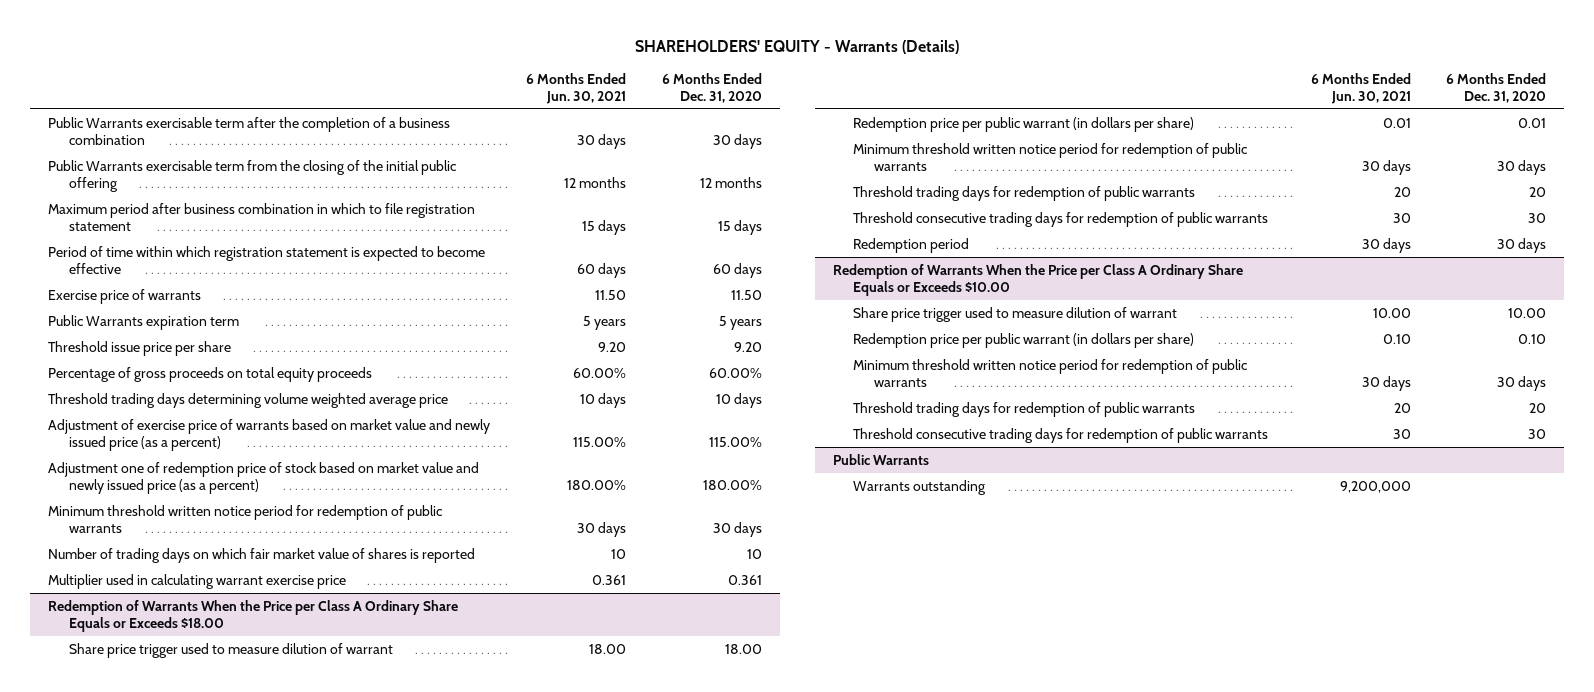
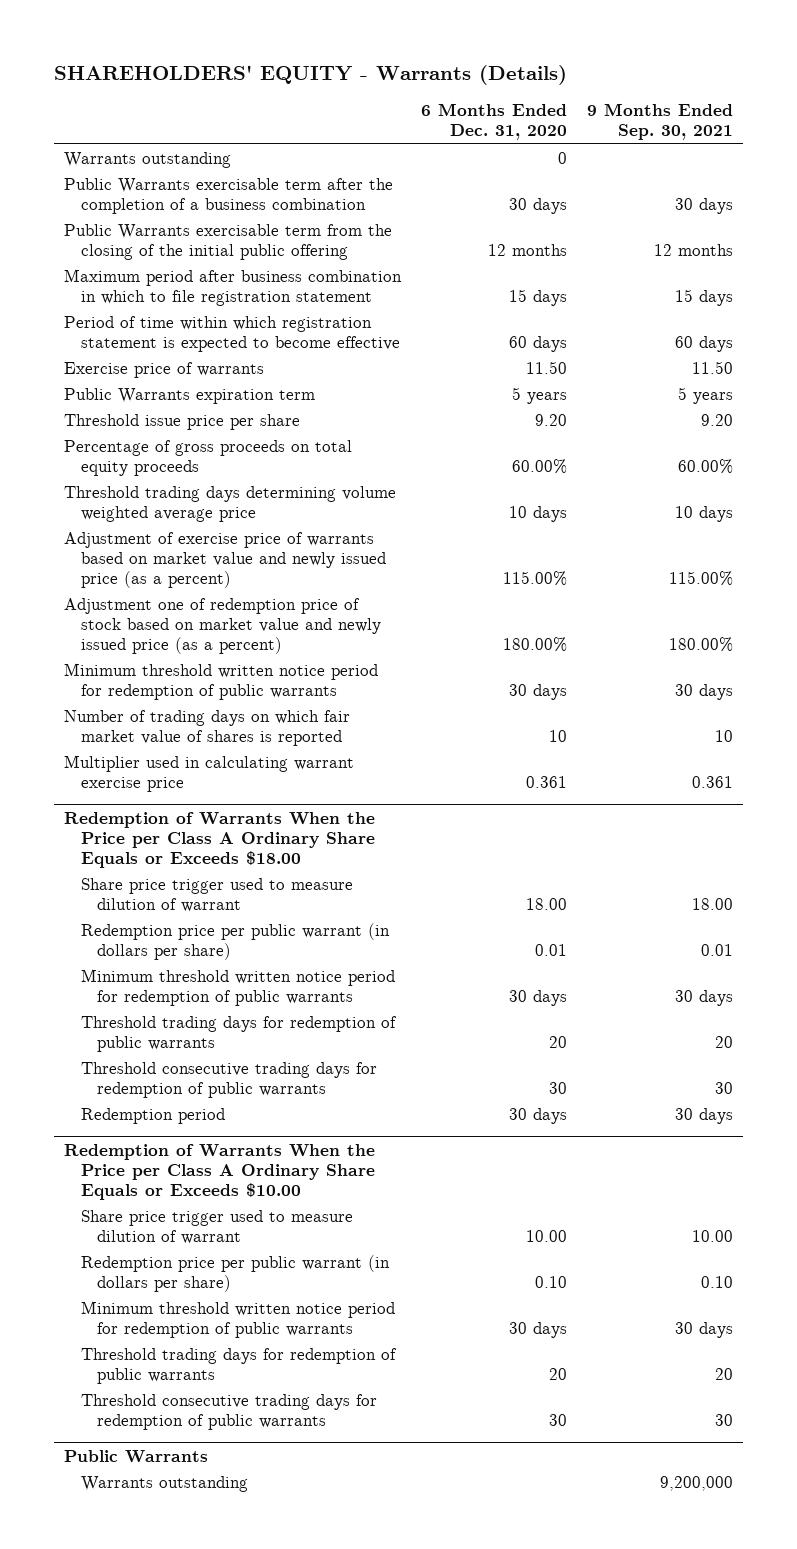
- | 6 Months Ended Jun. 30, 2021 | 6 Months Ended Dec. 31, 2020
+ | 6 Months Ended Dec. 31, 2020 | 9 Months Ended Sep. 30, 2021
+ Warrants outstanding | 0 |

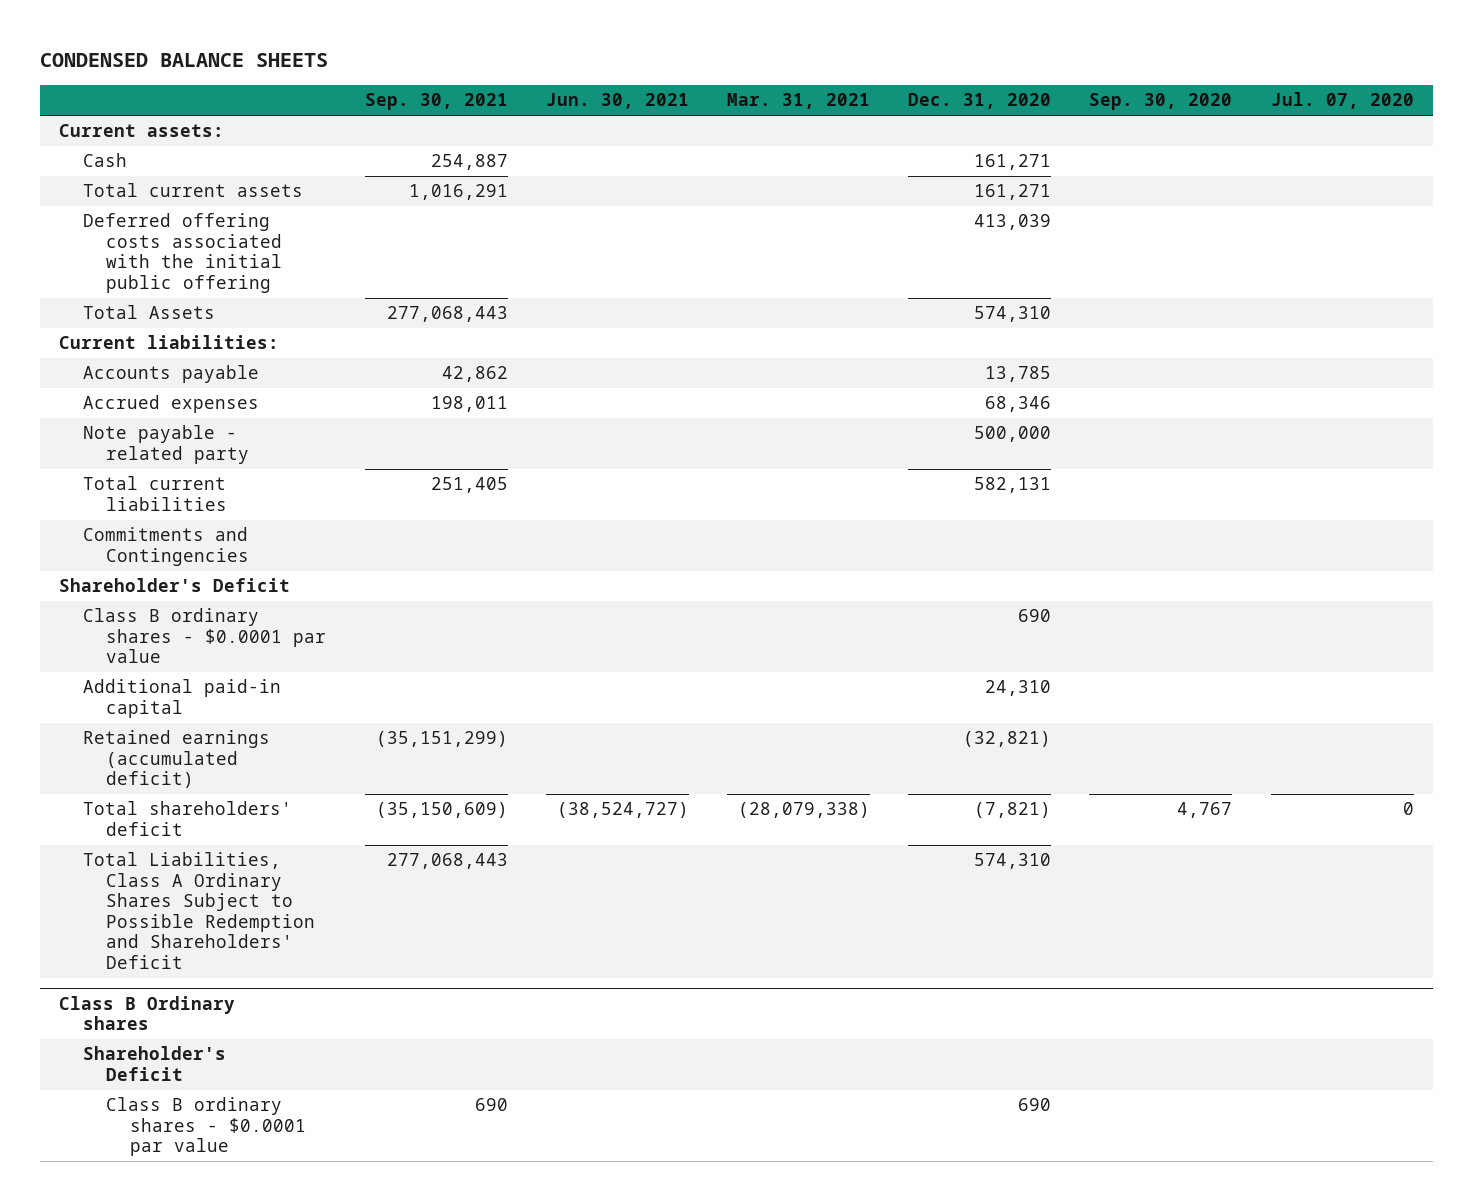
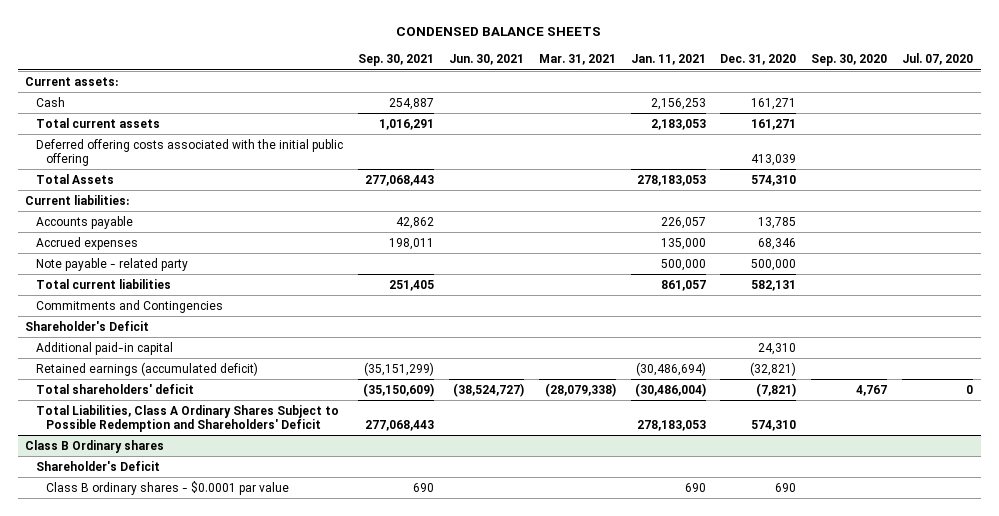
- | Sep. 30, 2021 | Jun. 30, 2021 | Mar. 31, 2021 | Dec. 31, 2020 | Sep. 30, 2020 | Jul. 07, 2020
+ | Sep. 30, 2021 | Jun. 30, 2021 | Mar. 31, 2021 | Jan. 11, 2021 | Dec. 31, 2020 | Sep. 30, 2020 | Jul. 07, 2020
- Class B ordinary shares - $0.0001 par value | | | | 690 | |

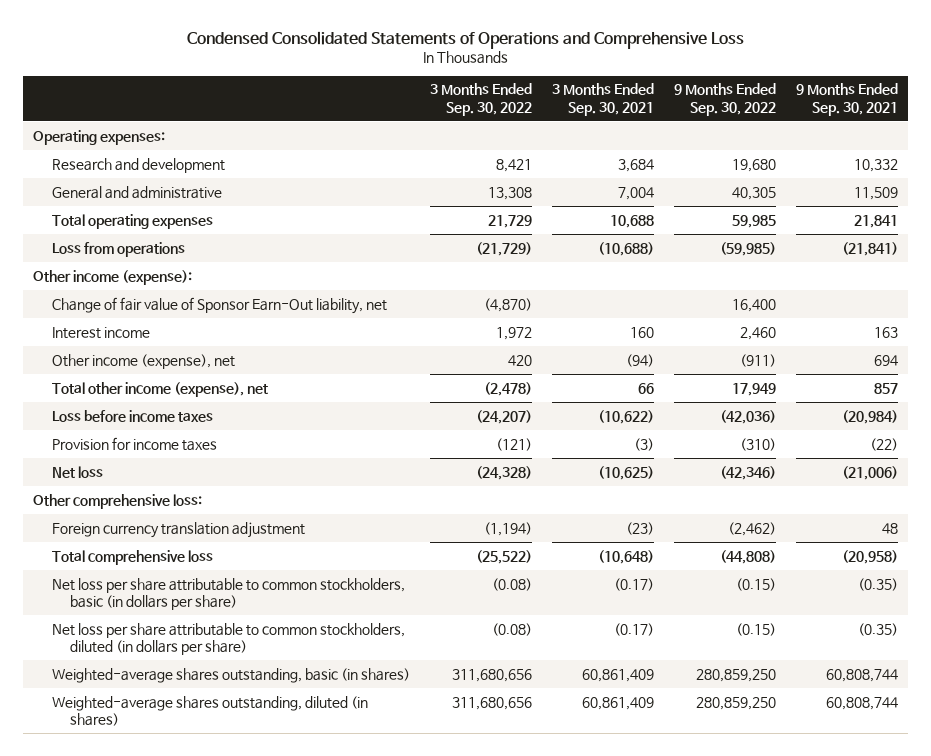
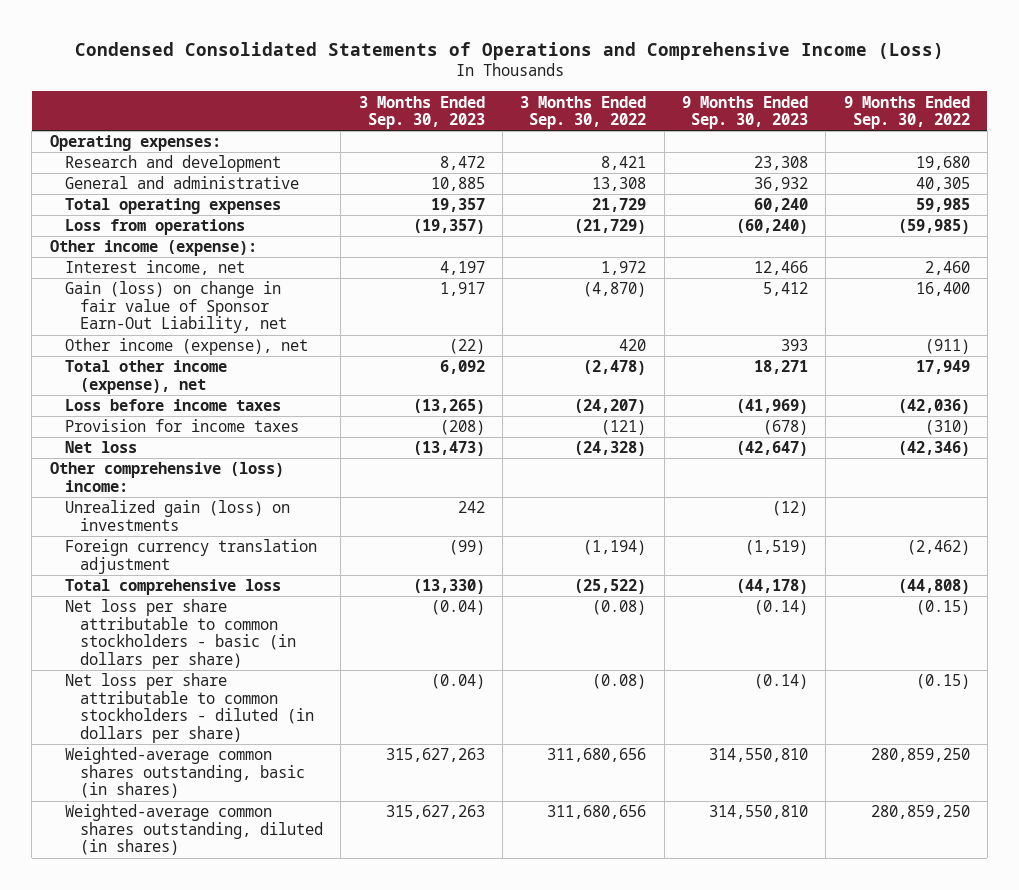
- Condensed Consolidated Statements of Operations and Comprehensive Loss
+ Condensed Consolidated Statements of Operations and Comprehensive Income (Loss)
- | 3 Months Ended Sep. 30, 2022 | 3 Months Ended Sep. 30, 2021 | 9 Months Ended Sep. 30, 2022 | 9 Months Ended Sep. 30, 2021
+ | 3 Months Ended Sep. 30, 2023 | 3 Months Ended Sep. 30, 2022 | 9 Months Ended Sep. 30, 2023 | 9 Months Ended Sep. 30, 2022
- Change of fair value of Sponsor Earn-Out liability, net | (4,870) | | 16,400 |
- Interest income | 1,972 | 160 | 2,460 | 163
+ Interest income, net | 4,197 | 1,972 | 12,466 | 2,460
+ Gain (loss) on change in fair value of Sponsor Earn-Out Liability, net | 1,917 | (4,870) | 5,412 | 16,400
- Other comprehensive loss:
+ Other comprehensive (loss) income:
+ Unrealized gain (loss) on investments | 242 | | (12) |
- Net loss per share attributable to common stockholders, basic (in dollars per share) | (0.08) | (0.17) | (0.15) | (0.35)
- Net loss per share attributable to common stockholders, diluted (in dollars per share) | (0.08) | (0.17) | (0.15) | (0.35)
- Weighted-average shares outstanding, basic (in shares) | 311,680,656 | 60,861,409 | 280,859,250 | 60,808,744
- Weighted-average shares outstanding, diluted (in shares) | 311,680,656 | 60,861,409 | 280,859,250 | 60,808,744
+ Net loss per share attributable to common stockholders - basic (in dollars per share) | (0.04) | (0.08) | (0.14) | (0.15)
+ Net loss per share attributable to common stockholders - diluted (in dollars per share) | (0.04) | (0.08) | (0.14) | (0.15)
+ Weighted-average common shares outstanding, basic (in shares) | 315,627,263 | 311,680,656 | 314,550,810 | 280,859,250
+ Weighted-average common shares outstanding, diluted (in shares) | 315,627,263 | 311,680,656 | 314,550,810 | 280,859,250

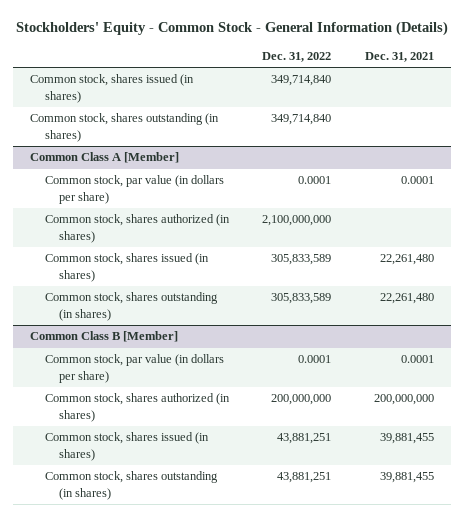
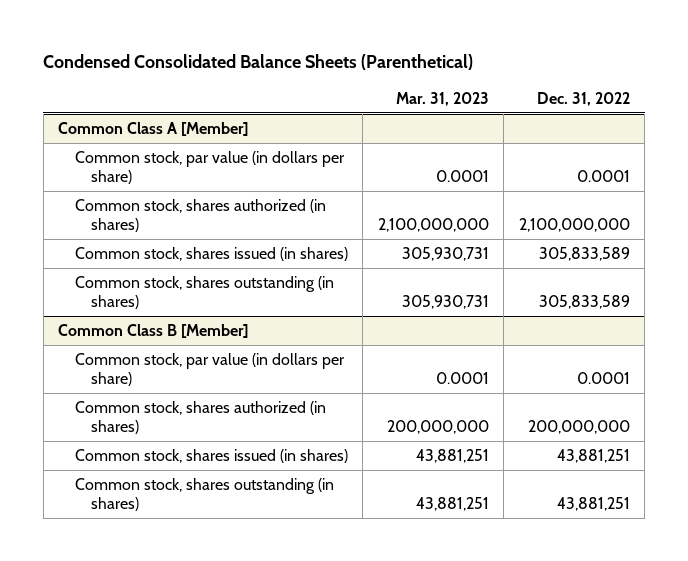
- Stockholders' Equity - Common Stock - General Information (Details)
+ Condensed Consolidated Balance Sheets (Parenthetical)
- | Dec. 31, 2022 | Dec. 31, 2021
+ | Mar. 31, 2023 | Dec. 31, 2022
- Common stock, shares issued (in shares) | 349,714,840 |
- Common stock, shares outstanding (in shares) | 349,714,840 |

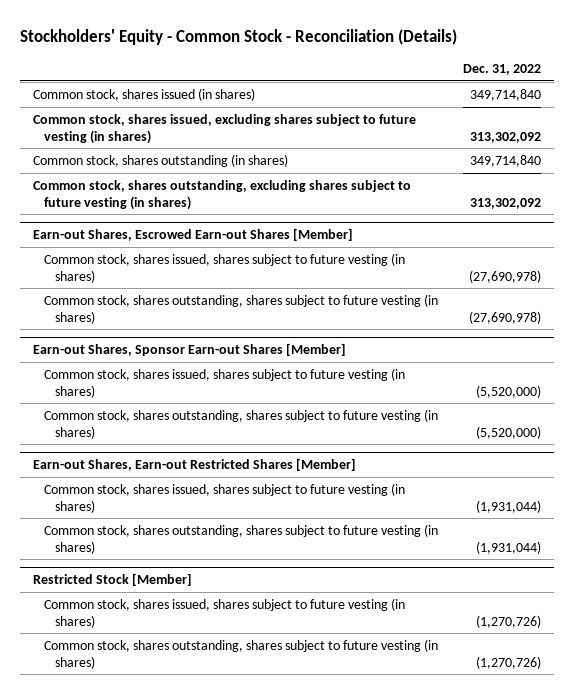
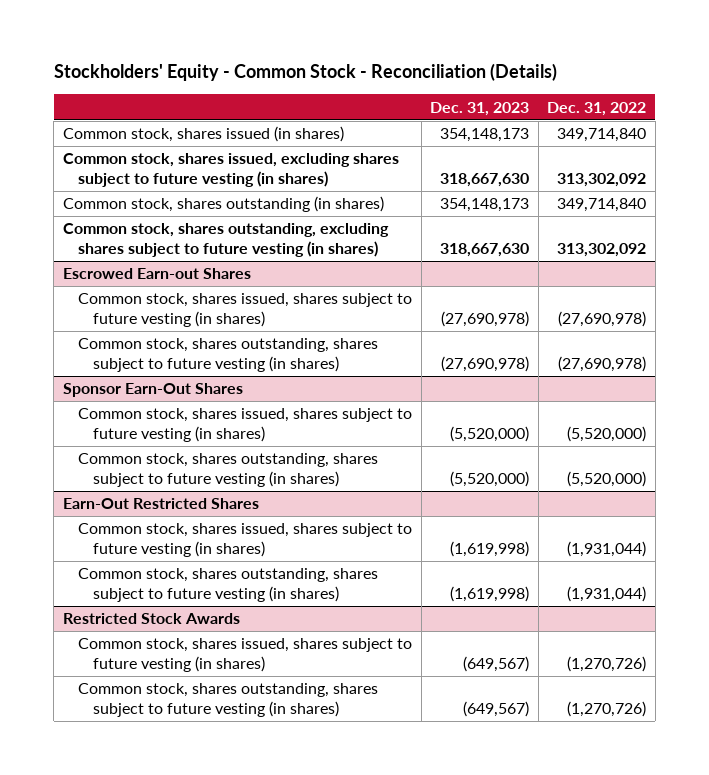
- | Dec. 31, 2022
+ | Dec. 31, 2023 | Dec. 31, 2022
- Earn-out Shares, Escrowed Earn-out Shares [Member]
+ Escrowed Earn-out Shares
- Earn-out Shares, Sponsor Earn-out Shares [Member]
+ Sponsor Earn-Out Shares
- Earn-out Shares, Earn-out Restricted Shares [Member]
+ Earn-Out Restricted Shares
- Restricted Stock [Member]
+ Restricted Stock Awards

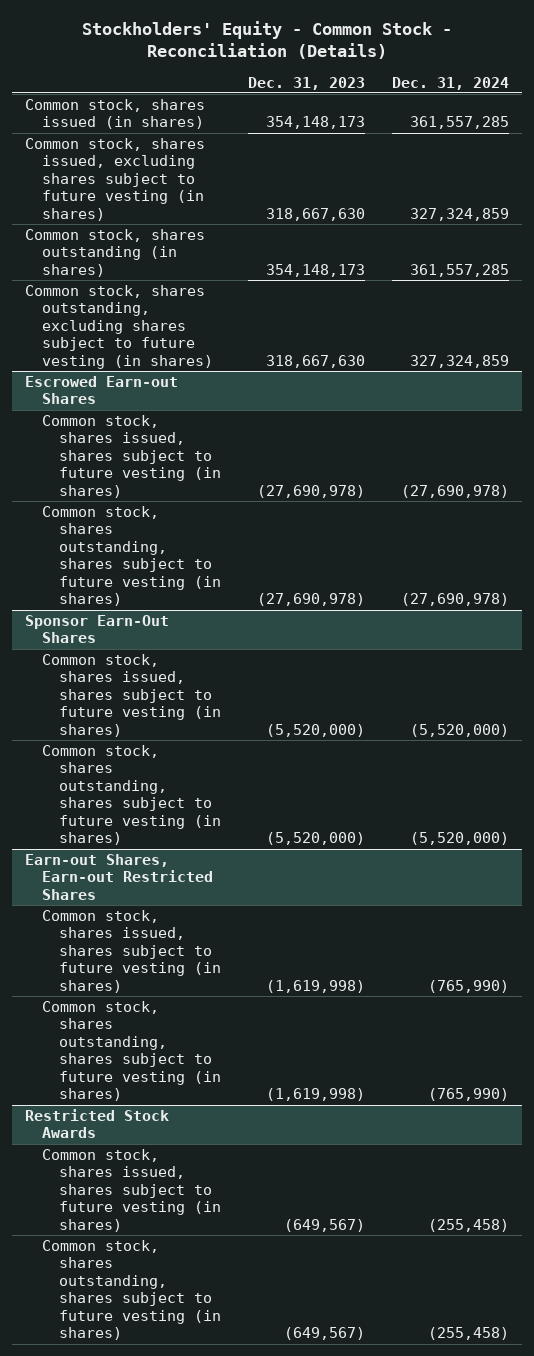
- | Dec. 31, 2023 | Dec. 31, 2022
+ | Dec. 31, 2023 | Dec. 31, 2024
- Earn-Out Restricted Shares
+ Earn-out Shares, Earn-out Restricted Shares

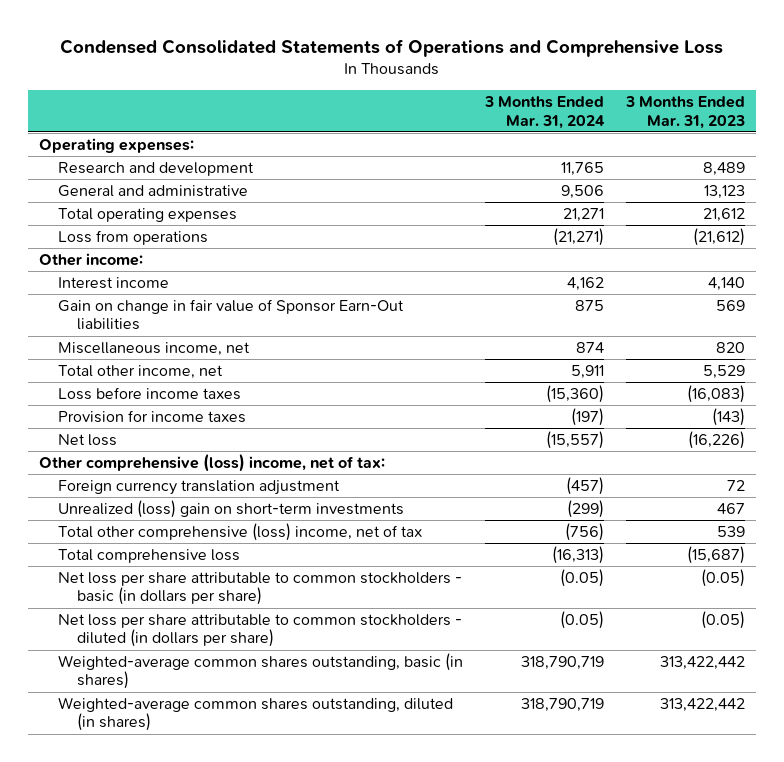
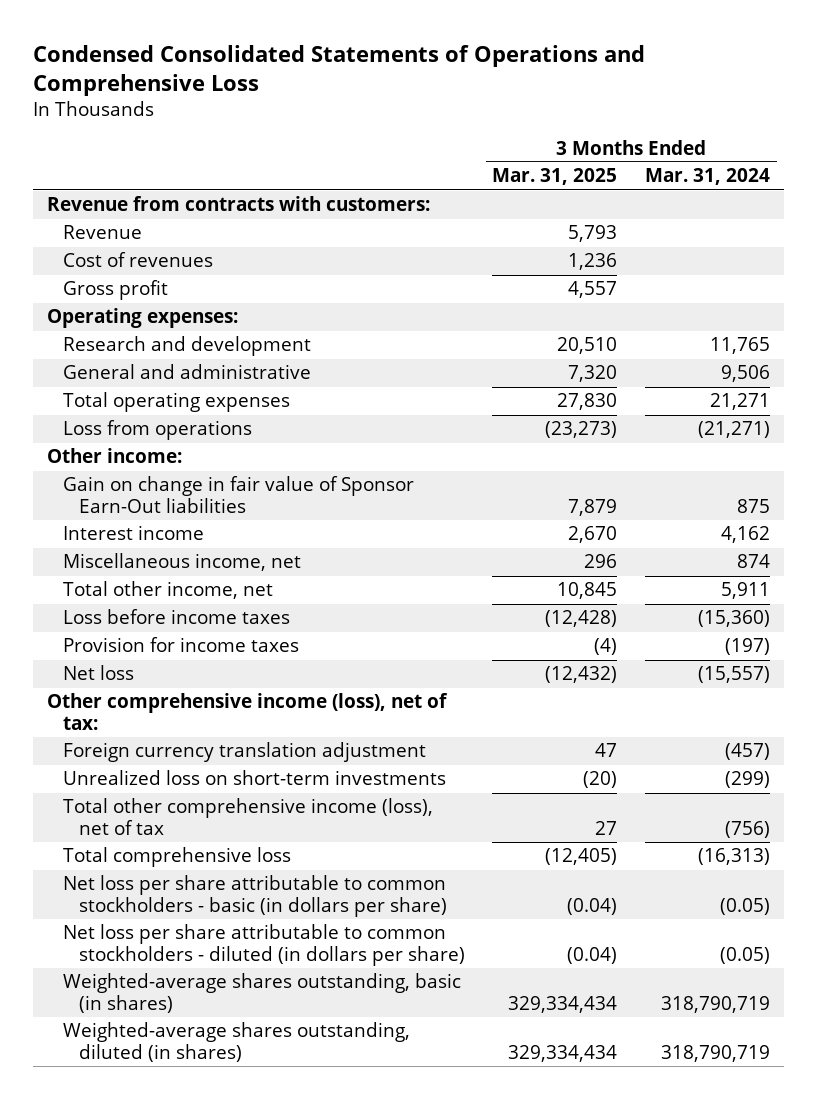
- | 3 Months Ended Mar. 31, 2024 | 3 Months Ended Mar. 31, 2023
+ | 3 Months Ended Mar. 31, 2025 | 3 Months Ended Mar. 31, 2024
+ Revenue from contracts with customers:
+ Revenue | 5,793 |
+ Cost of revenues | 1,236 |
+ Gross profit | 4,557 |
moved down: Interest income | 2,670 | 4,162
- Other comprehensive (loss) income, net of tax:
+ Other comprehensive income (loss), net of tax:
- Unrealized (loss) gain on short-term investments | (299) | 467
- Total other comprehensive (loss) income, net of tax | (756) | 539
+ Unrealized loss on short-term investments | (20) | (299)
+ Total other comprehensive income (loss), net of tax | 27 | (756)
- Weighted-average common shares outstanding, basic (in shares) | 318,790,719 | 313,422,442
- Weighted-average common shares outstanding, diluted (in shares) | 318,790,719 | 313,422,442
+ Weighted-average shares outstanding, basic (in shares) | 329,334,434 | 318,790,719
+ Weighted-average shares outstanding, diluted (in shares) | 329,334,434 | 318,790,719

